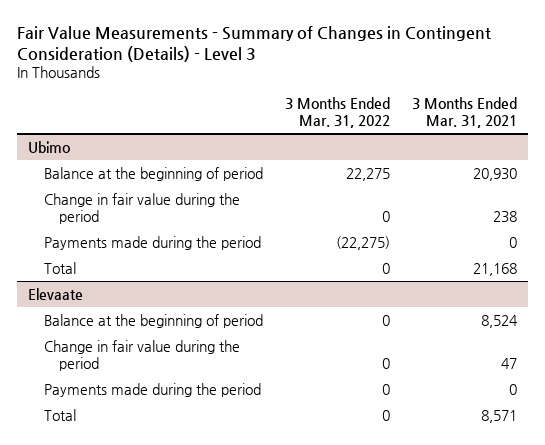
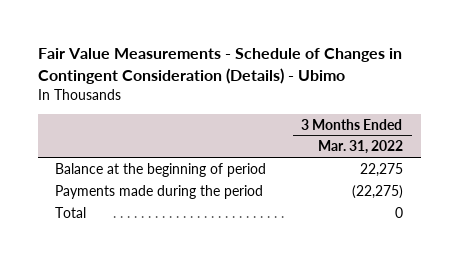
- Fair Value Measurements - Summary of Changes in Contingent Consideration (Details) - Level 3
+ Fair Value Measurements - Schedule of Changes in Contingent Consideration (Details) - Ubimo
- | 3 Months Ended Mar. 31, 2022 | 3 Months Ended Mar. 31, 2021
+ | 3 Months Ended Mar. 31, 2022
- Ubimo
- Change in fair value during the period | 0 | 238
- Elevaate
- Balance at the beginning of period | 0 | 8,524
- Change in fair value during the period | 0 | 47
- Payments made during the period | 0 | 0
- Total | 0 | 8,571

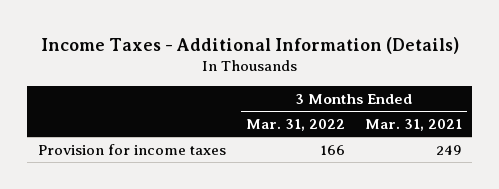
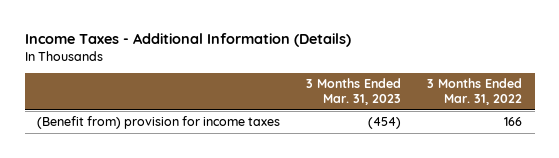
- | 3 Months Ended Mar. 31, 2022 | 3 Months Ended Mar. 31, 2021
+ | 3 Months Ended Mar. 31, 2023 | 3 Months Ended Mar. 31, 2022
- Provision for income taxes | 166 | 249
+ (Benefit from) provision for income taxes | (454) | 166

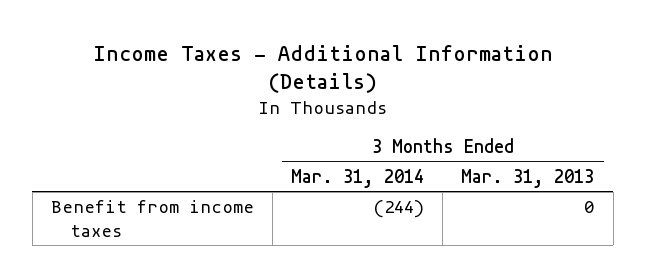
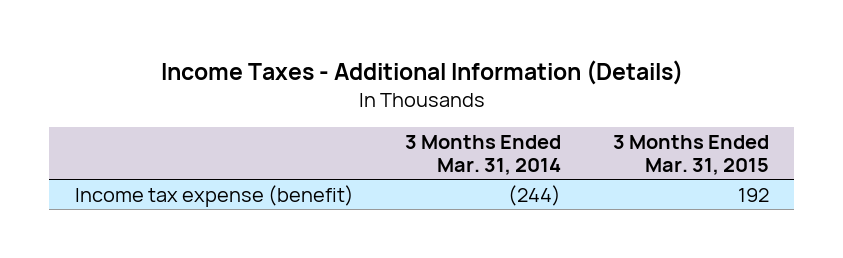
- | 3 Months Ended Mar. 31, 2014 | 3 Months Ended Mar. 31, 2013
+ | 3 Months Ended Mar. 31, 2014 | 3 Months Ended Mar. 31, 2015
- Benefit from income taxes | (244) | 0
+ Income tax expense (benefit) | (244) | 192

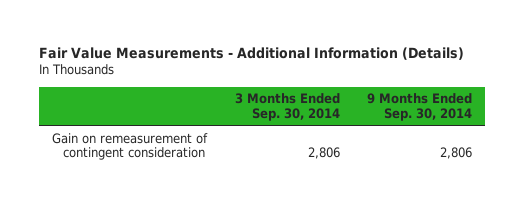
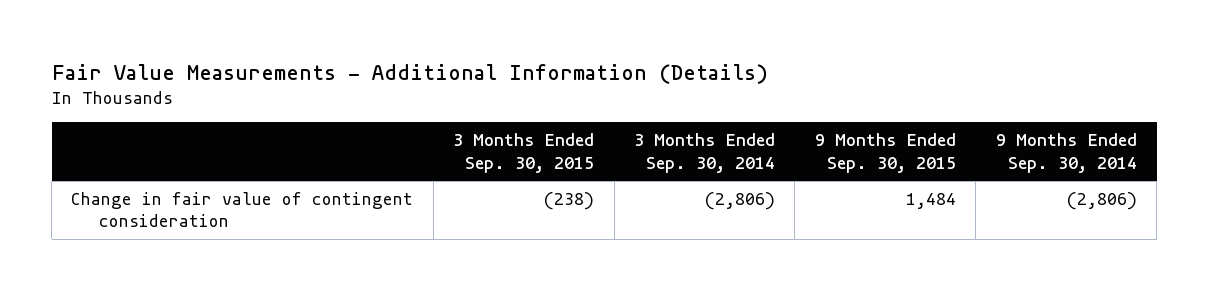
- | 3 Months Ended Sep. 30, 2014 | 9 Months Ended Sep. 30, 2014
+ | 3 Months Ended Sep. 30, 2015 | 3 Months Ended Sep. 30, 2014 | 9 Months Ended Sep. 30, 2015 | 9 Months Ended Sep. 30, 2014
- Gain on remeasurement of contingent consideration | 2,806 | 2,806
+ Change in fair value of contingent consideration | (238) | (2,806) | 1,484 | (2,806)

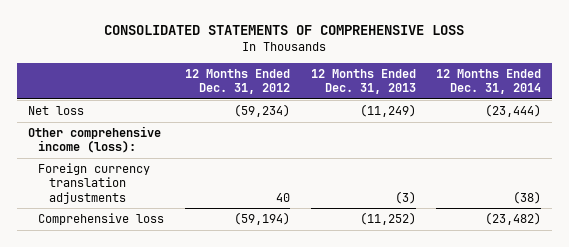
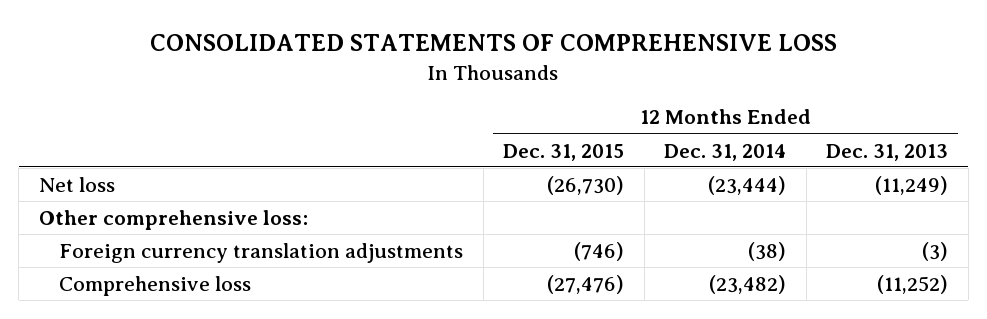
- | 12 Months Ended Dec. 31, 2012 | 12 Months Ended Dec. 31, 2013 | 12 Months Ended Dec. 31, 2014
+ | 12 Months Ended Dec. 31, 2015 | 12 Months Ended Dec. 31, 2014 | 12 Months Ended Dec. 31, 2013
- Other comprehensive income (loss):
+ Other comprehensive loss:

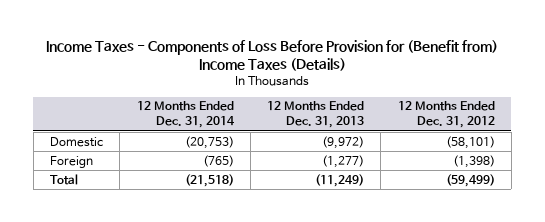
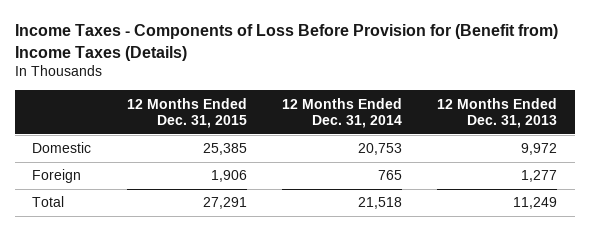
- | 12 Months Ended Dec. 31, 2014 | 12 Months Ended Dec. 31, 2013 | 12 Months Ended Dec. 31, 2012
+ | 12 Months Ended Dec. 31, 2015 | 12 Months Ended Dec. 31, 2014 | 12 Months Ended Dec. 31, 2013
- Domestic | (20,753) | (9,972) | (58,101)
- Foreign | (765) | (1,277) | (1,398)
- Total | (21,518) | (11,249) | (59,499)
+ Domestic | 25,385 | 20,753 | 9,972
+ Foreign | 1,906 | 765 | 1,277
+ Total | 27,291 | 21,518 | 11,249

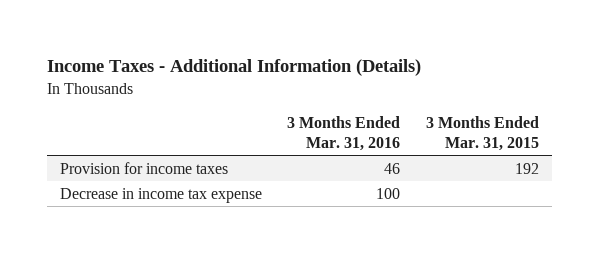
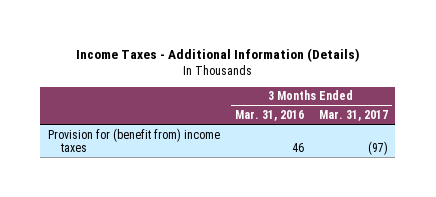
- | 3 Months Ended Mar. 31, 2016 | 3 Months Ended Mar. 31, 2015
+ | 3 Months Ended Mar. 31, 2016 | 3 Months Ended Mar. 31, 2017
- Provision for income taxes | 46 | 192
- Decrease in income tax expense | 100 |
+ Provision for (benefit from) income taxes | 46 | (97)

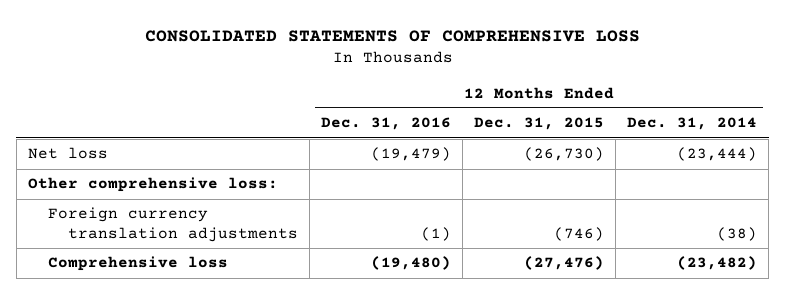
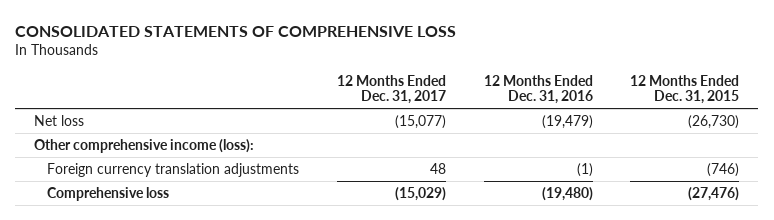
- | 12 Months Ended Dec. 31, 2016 | 12 Months Ended Dec. 31, 2015 | 12 Months Ended Dec. 31, 2014
+ | 12 Months Ended Dec. 31, 2017 | 12 Months Ended Dec. 31, 2016 | 12 Months Ended Dec. 31, 2015
- Other comprehensive loss:
+ Other comprehensive income (loss):

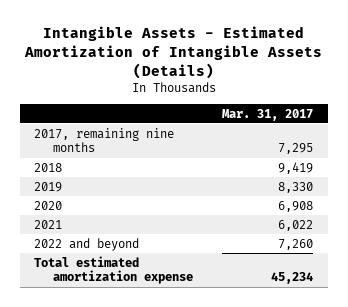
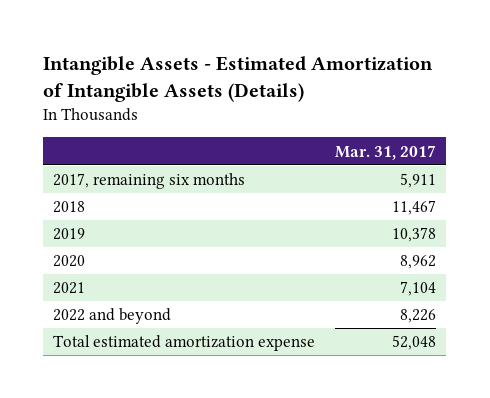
- 2017, remaining nine months | 7,295
- 2018 | 9,419
- 2019 | 8,330
- 2020 | 6,908
- 2021 | 6,022
- 2022 and beyond | 7,260
- Total estimated amortization expense | 45,234
+ 2017, remaining six months | 5,911
+ 2018 | 11,467
+ 2019 | 10,378
+ 2020 | 8,962
+ 2021 | 7,104
+ 2022 and beyond | 8,226
+ Total estimated amortization expense | 52,048

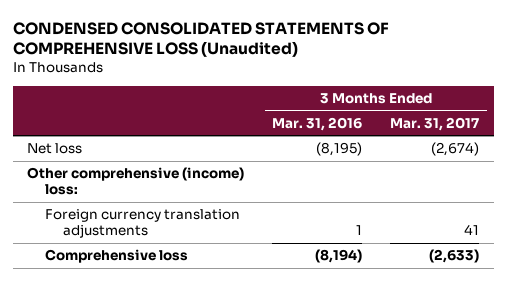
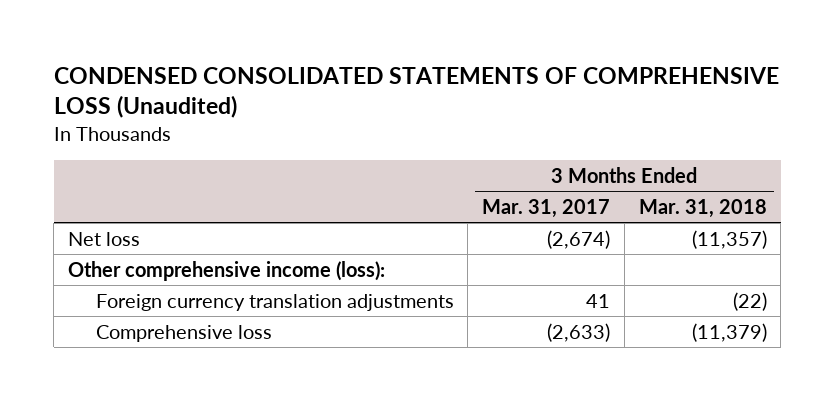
- | 3 Months Ended Mar. 31, 2016 | 3 Months Ended Mar. 31, 2017
+ | 3 Months Ended Mar. 31, 2017 | 3 Months Ended Mar. 31, 2018
- Other comprehensive (income) loss:
+ Other comprehensive income (loss):

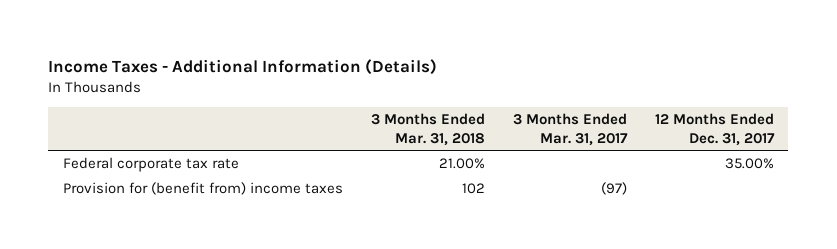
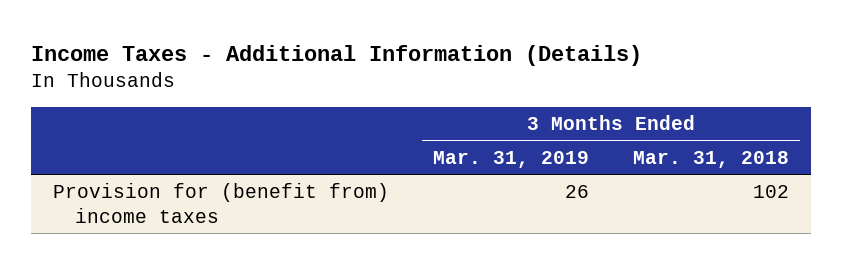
- | 3 Months Ended Mar. 31, 2018 | 3 Months Ended Mar. 31, 2017 | 12 Months Ended Dec. 31, 2017
+ | 3 Months Ended Mar. 31, 2019 | 3 Months Ended Mar. 31, 2018
- Federal corporate tax rate | 21.00% | | 35.00%

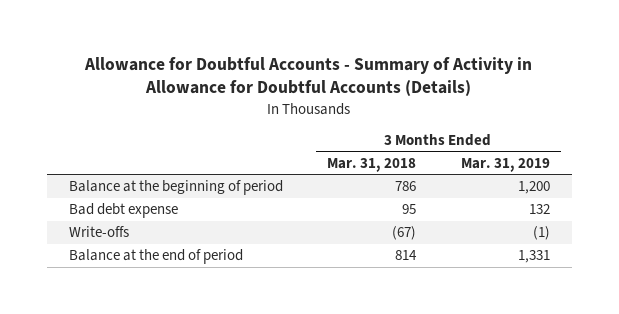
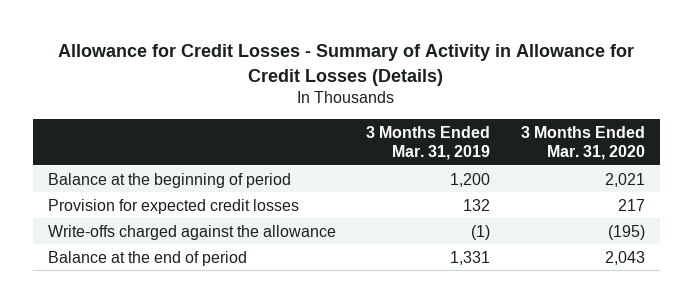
- Allowance for Doubtful Accounts - Summary of Activity in Allowance for Doubtful Accounts (Details)
+ Allowance for Credit Losses - Summary of Activity in Allowance for Credit Losses (Details)
- | 3 Months Ended Mar. 31, 2018 | 3 Months Ended Mar. 31, 2019
+ | 3 Months Ended Mar. 31, 2019 | 3 Months Ended Mar. 31, 2020
- Bad debt expense | 95 | 132
- Write-offs | (67) | (1)
+ Provision for expected credit losses | 132 | 217
+ Write-offs charged against the allowance | (1) | (195)

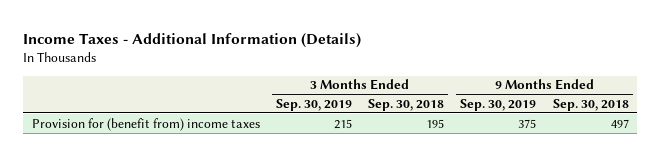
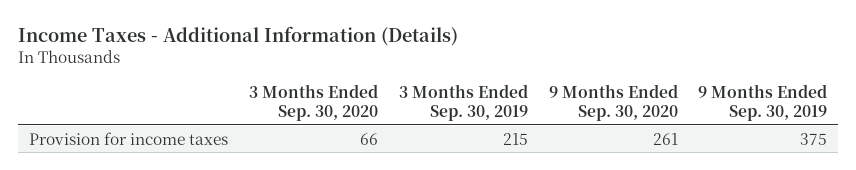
- | 3 Months Ended Sep. 30, 2019 | 3 Months Ended Sep. 30, 2018 | 9 Months Ended Sep. 30, 2019 | 9 Months Ended Sep. 30, 2018
+ | 3 Months Ended Sep. 30, 2020 | 3 Months Ended Sep. 30, 2019 | 9 Months Ended Sep. 30, 2020 | 9 Months Ended Sep. 30, 2019
- Provision for (benefit from) income taxes | 215 | 195 | 375 | 497
+ Provision for income taxes | 66 | 215 | 261 | 375

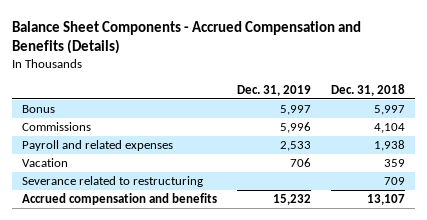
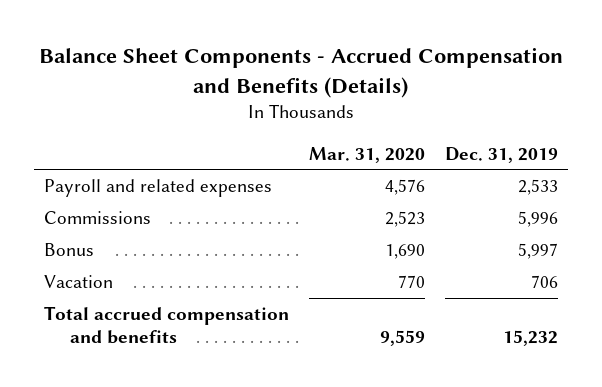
- | Dec. 31, 2019 | Dec. 31, 2018
+ | Mar. 31, 2020 | Dec. 31, 2019
moved down: Commissions | 2,523 | 5,996
moved down: Bonus | 1,690 | 5,997
- Severance related to restructuring | | 709
- Accrued compensation and benefits | 15,232 | 13,107
+ Total accrued compensation and benefits | 9,559 | 15,232

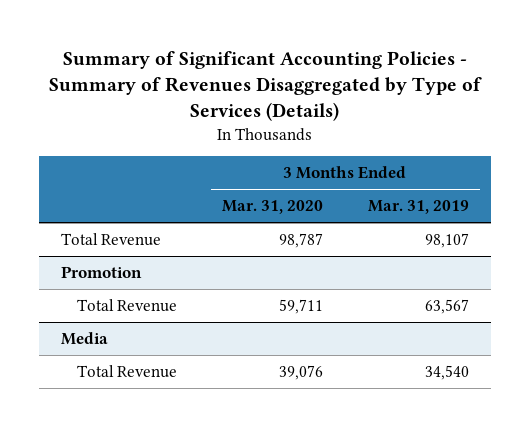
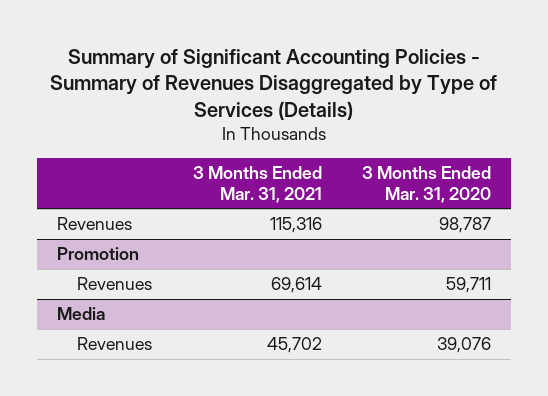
- | 3 Months Ended Mar. 31, 2020 | 3 Months Ended Mar. 31, 2019
+ | 3 Months Ended Mar. 31, 2021 | 3 Months Ended Mar. 31, 2020
- Total Revenue | 98,787 | 98,107
+ Revenues | 115,316 | 98,787
@ Promotion
- Total Revenue | 59,711 | 63,567
+ Revenues | 69,614 | 59,711
@ Media
- Total Revenue | 39,076 | 34,540
+ Revenues | 45,702 | 39,076

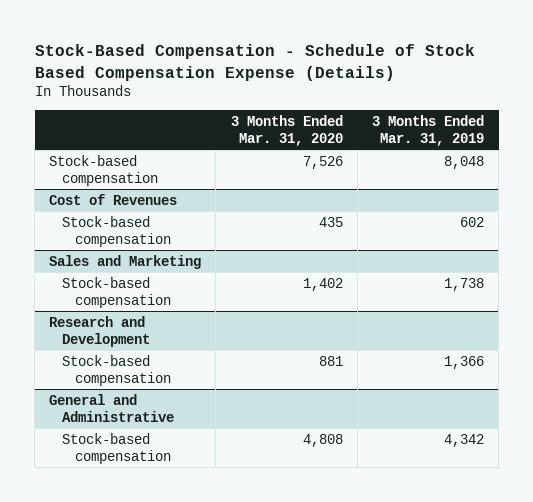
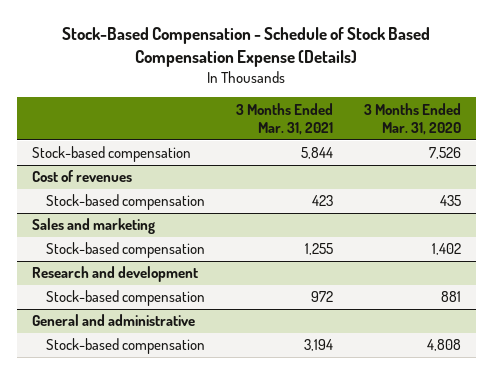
- | 3 Months Ended Mar. 31, 2020 | 3 Months Ended Mar. 31, 2019
+ | 3 Months Ended Mar. 31, 2021 | 3 Months Ended Mar. 31, 2020
- Cost of Revenues
+ Cost of revenues
- Sales and Marketing
+ Sales and marketing
- Research and Development
+ Research and development
- General and Administrative
+ General and administrative

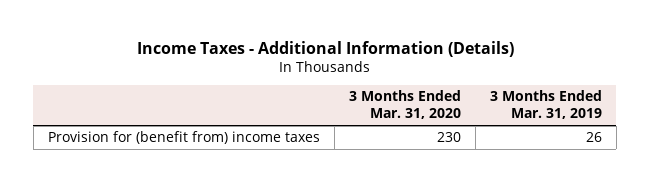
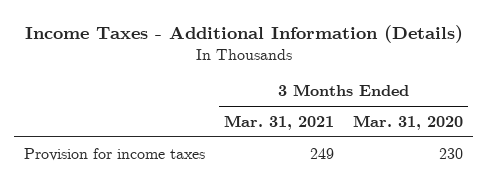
- | 3 Months Ended Mar. 31, 2020 | 3 Months Ended Mar. 31, 2019
+ | 3 Months Ended Mar. 31, 2021 | 3 Months Ended Mar. 31, 2020
- Provision for (benefit from) income taxes | 230 | 26
+ Provision for income taxes | 249 | 230

